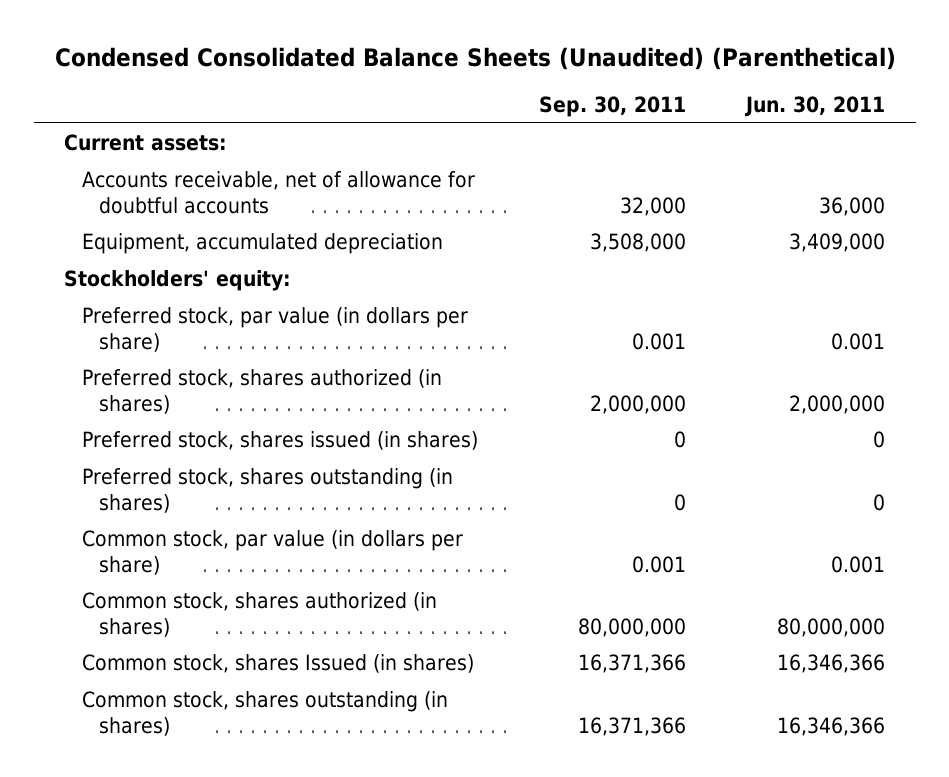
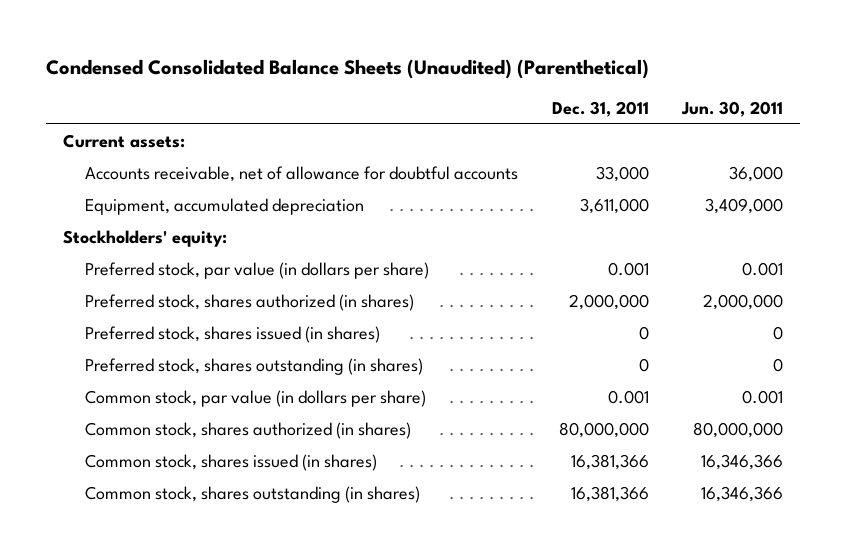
- | Sep. 30, 2011 | Jun. 30, 2011
+ | Dec. 31, 2011 | Jun. 30, 2011
- Common stock, shares Issued (in shares) | 16,371,366 | 16,346,366
+ Common stock, shares issued (in shares) | 16,381,366 | 16,346,366

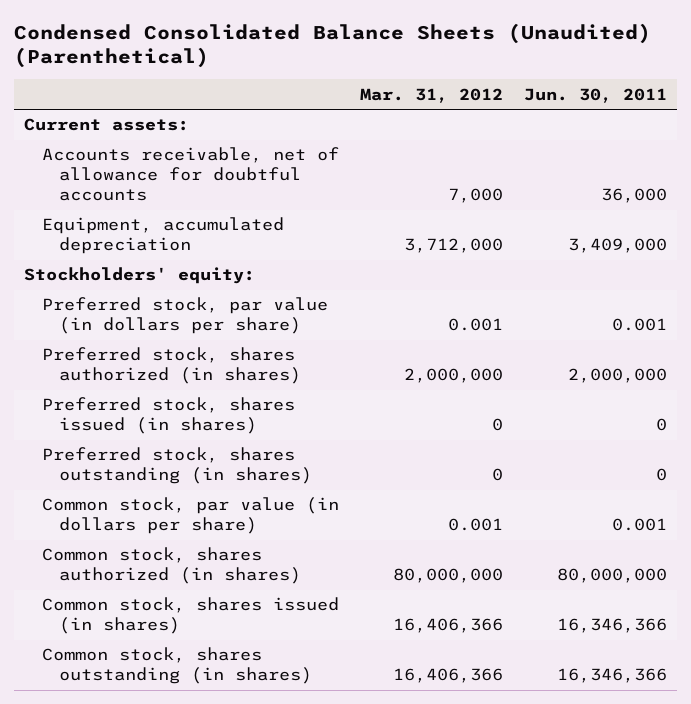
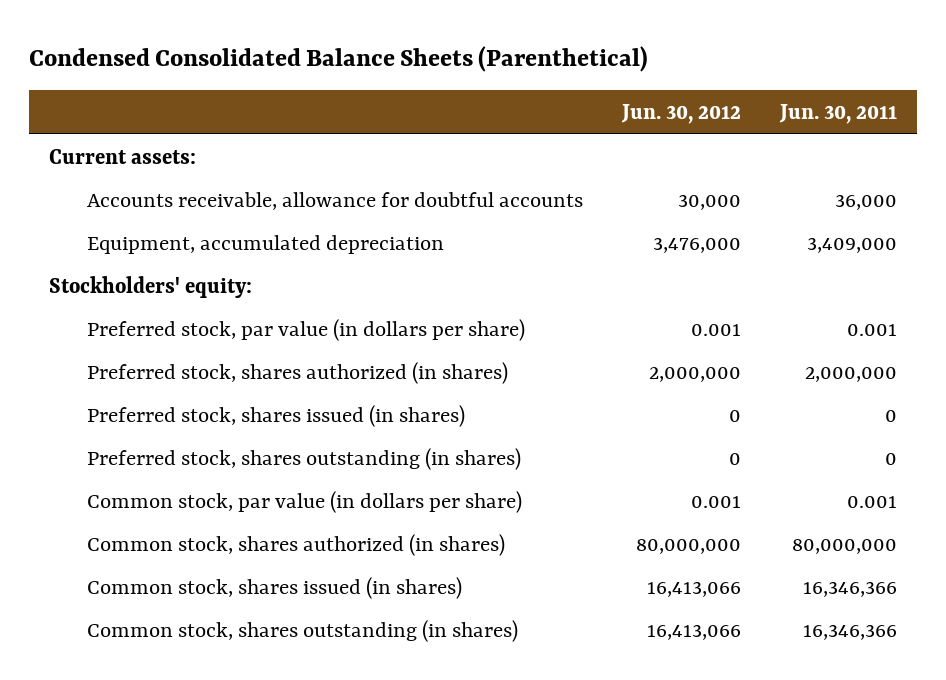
- Condensed Consolidated Balance Sheets (Unaudited) (Parenthetical)
+ Condensed Consolidated Balance Sheets (Parenthetical)
- | Mar. 31, 2012 | Jun. 30, 2011
+ | Jun. 30, 2012 | Jun. 30, 2011
- Accounts receivable, net of allowance for doubtful accounts | 7,000 | 36,000
+ Accounts receivable, allowance for doubtful accounts | 30,000 | 36,000

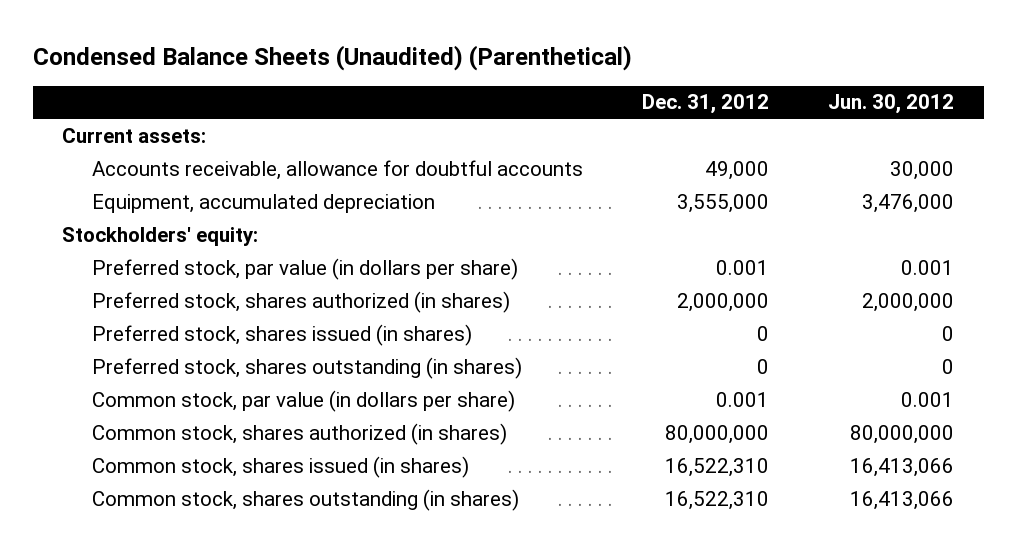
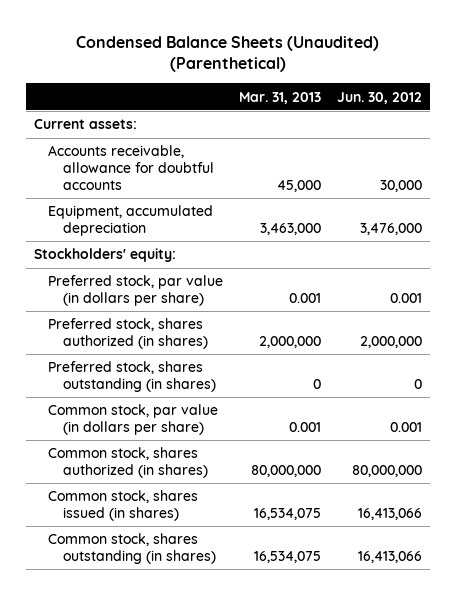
- | Dec. 31, 2012 | Jun. 30, 2012
+ | Mar. 31, 2013 | Jun. 30, 2012
- Preferred stock, shares issued (in shares) | 0 | 0

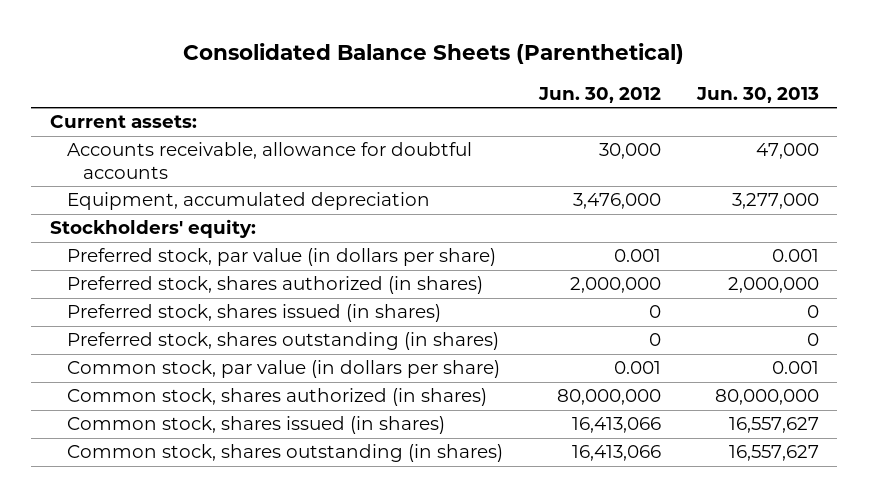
- Condensed Balance Sheets (Unaudited) (Parenthetical)
+ Consolidated Balance Sheets (Parenthetical)
- | Mar. 31, 2013 | Jun. 30, 2012
+ | Jun. 30, 2012 | Jun. 30, 2013
+ Preferred stock, shares issued (in shares) | 0 | 0

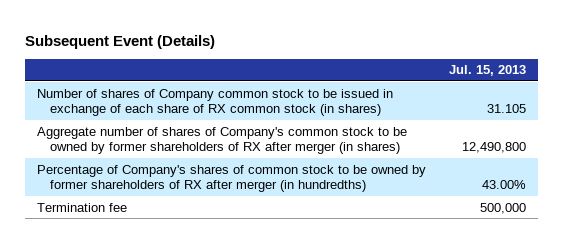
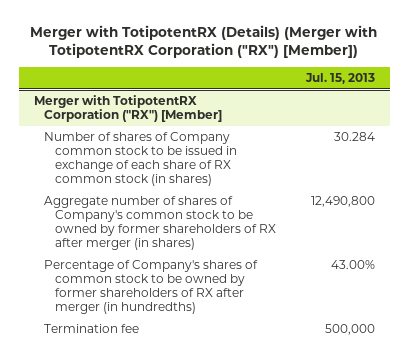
- Subsequent Event (Details)
+ Merger with TotipotentRX (Details) (Merger with TotipotentRX Corporation ("RX") [Member])
- Number of shares of Company common stock to be issued in exchange of each share of RX common stock (in shares) | 31.105
+ Merger with TotipotentRX Corporation ("RX") [Member]
+ Number of shares of Company common stock to be issued in exchange of each share of RX common stock (in shares) | 30.284

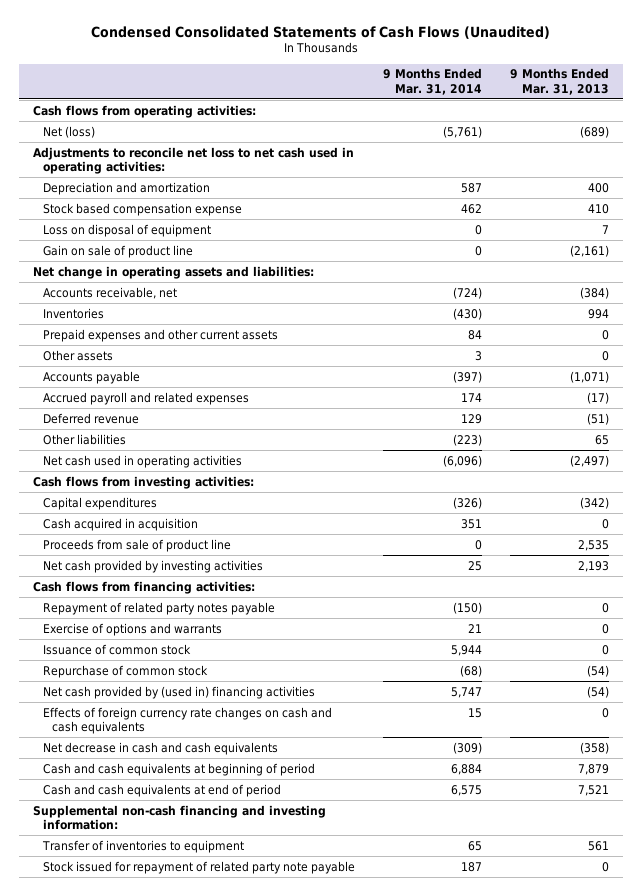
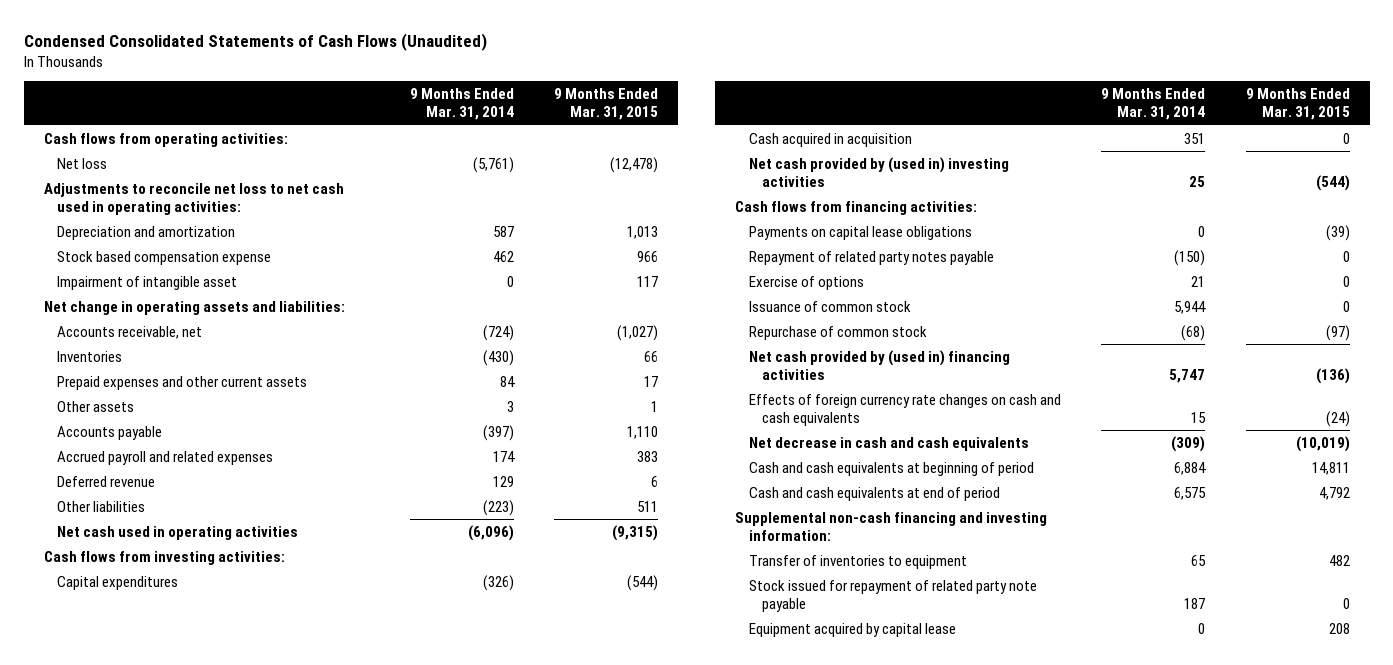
- | 9 Months Ended Mar. 31, 2014 | 9 Months Ended Mar. 31, 2013
+ | 9 Months Ended Mar. 31, 2014 | 9 Months Ended Mar. 31, 2015
- Net (loss) | (5,761) | (689)
+ Net loss | (5,761) | (12,478)
- Loss on disposal of equipment | 0 | 7
- Gain on sale of product line | 0 | (2,161)
+ Impairment of intangible asset | 0 | 117
- Proceeds from sale of product line | 0 | 2,535
- Net cash provided by investing activities | 25 | 2,193
+ Net cash provided by (used in) investing activities | 25 | (544)
+ Payments on capital lease obligations | 0 | (39)
- Exercise of options and warrants | 21 | 0
+ Exercise of options | 21 | 0
+ Equipment acquired by capital lease | 0 | 208

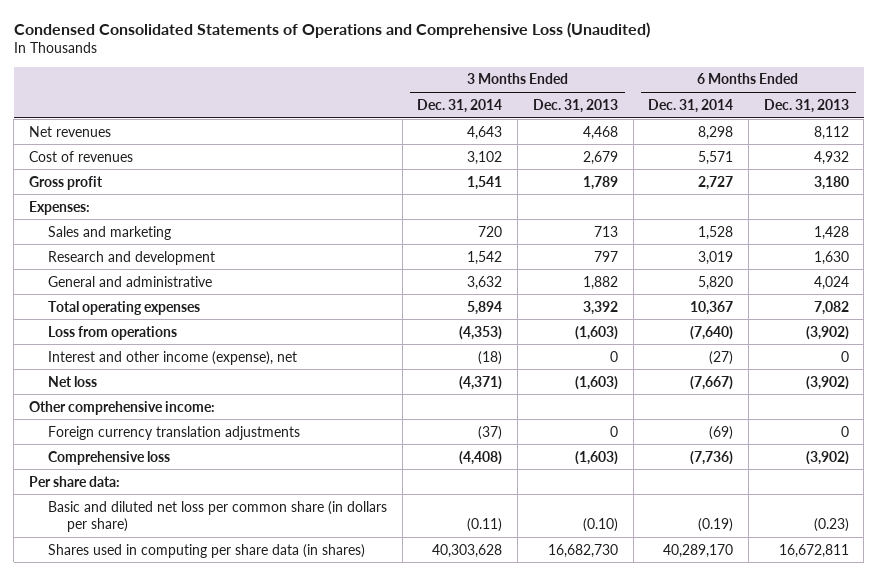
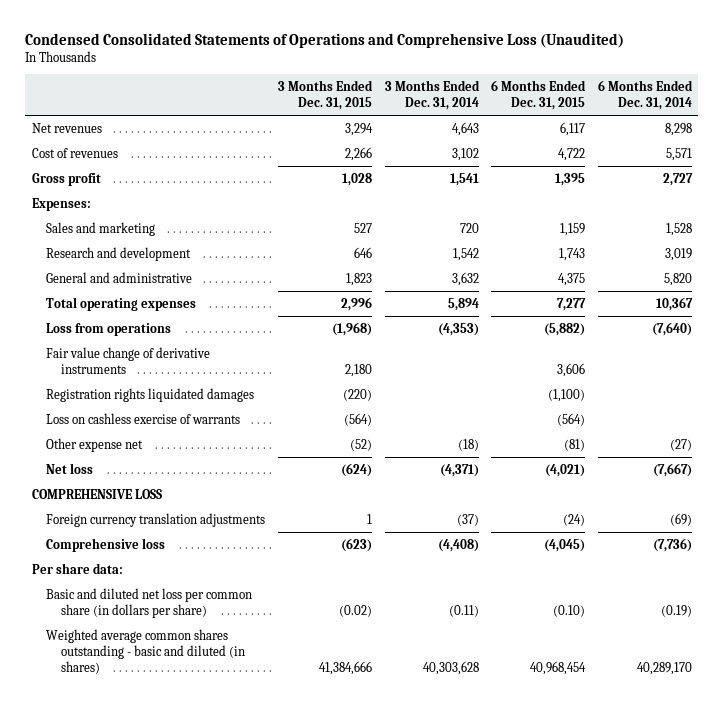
- | 3 Months Ended Dec. 31, 2014 | 3 Months Ended Dec. 31, 2013 | 6 Months Ended Dec. 31, 2014 | 6 Months Ended Dec. 31, 2013
+ | 3 Months Ended Dec. 31, 2015 | 3 Months Ended Dec. 31, 2014 | 6 Months Ended Dec. 31, 2015 | 6 Months Ended Dec. 31, 2014
- Interest and other income (expense), net | (18) | 0 | (27) | 0
+ Fair value change of derivative instruments | 2,180 | | 3,606 |
+ Registration rights liquidated damages | (220) | | (1,100) |
+ Loss on cashless exercise of warrants | (564) | | (564) |
+ Other expense net | (52) | (18) | (81) | (27)
- Other comprehensive income:
+ COMPREHENSIVE LOSS
- Shares used in computing per share data (in shares) | 40,303,628 | 16,682,730 | 40,289,170 | 16,672,811
+ Weighted average common shares outstanding - basic and diluted (in shares) | 41,384,666 | 40,303,628 | 40,968,454 | 40,289,170

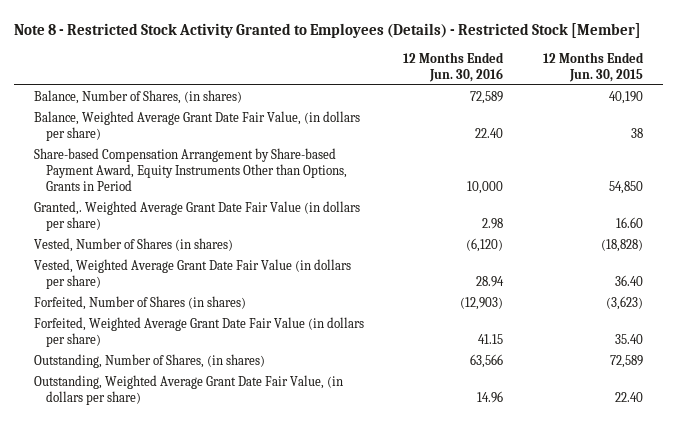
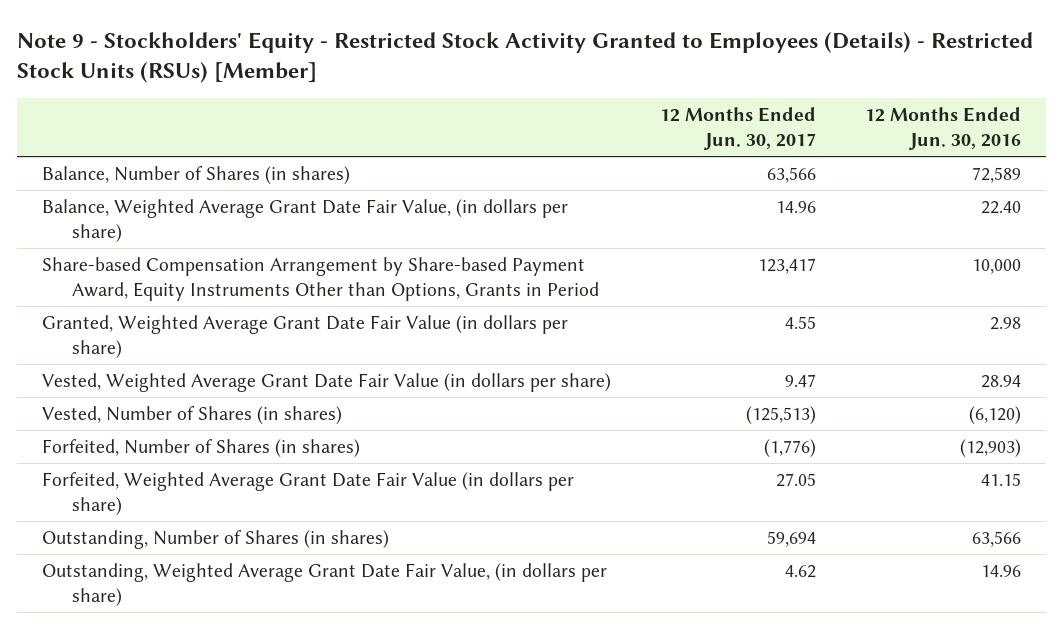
- Note 8 - Restricted Stock Activity Granted to Employees (Details) - Restricted Stock [Member]
+ Note 9 - Stockholders' Equity - Restricted Stock Activity Granted to Employees (Details) - Restricted Stock Units (RSUs) [Member]
- | 12 Months Ended Jun. 30, 2016 | 12 Months Ended Jun. 30, 2015
+ | 12 Months Ended Jun. 30, 2017 | 12 Months Ended Jun. 30, 2016
- Balance, Number of Shares, (in shares) | 72,589 | 40,190
+ Balance, Number of Shares (in shares) | 63,566 | 72,589
- Granted,. Weighted Average Grant Date Fair Value (in dollars per share) | 2.98 | 16.60
+ Granted, Weighted Average Grant Date Fair Value (in dollars per share) | 4.55 | 2.98
moved down: Vested, Number of Shares (in shares) | (125,513) | (6,120)
- Outstanding, Number of Shares, (in shares) | 63,566 | 72,589
+ Outstanding, Number of Shares (in shares) | 59,694 | 63,566

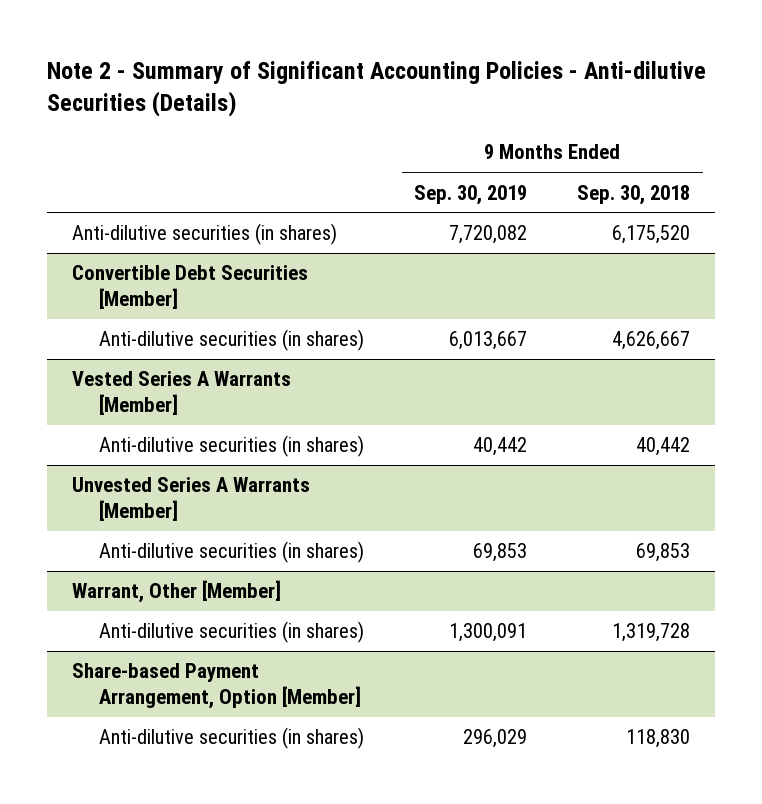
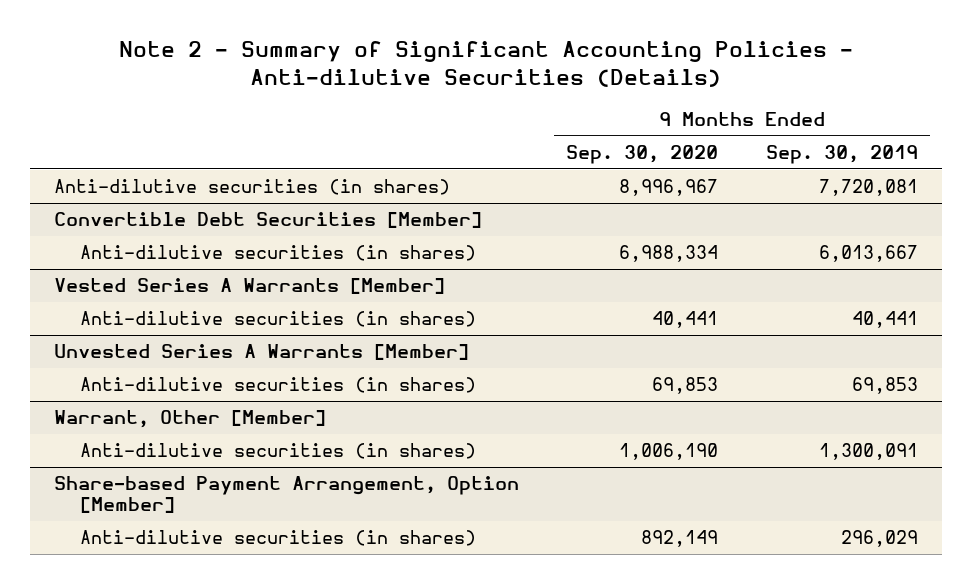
- | 9 Months Ended Sep. 30, 2019 | 9 Months Ended Sep. 30, 2018
+ | 9 Months Ended Sep. 30, 2020 | 9 Months Ended Sep. 30, 2019
- Anti-dilutive securities (in shares) | 7,720,082 | 6,175,520
+ Anti-dilutive securities (in shares) | 8,996,967 | 7,720,081
@ Vested Series A Warrants [Member]
- Anti-dilutive securities (in shares) | 40,442 | 40,442
+ Anti-dilutive securities (in shares) | 40,441 | 40,441

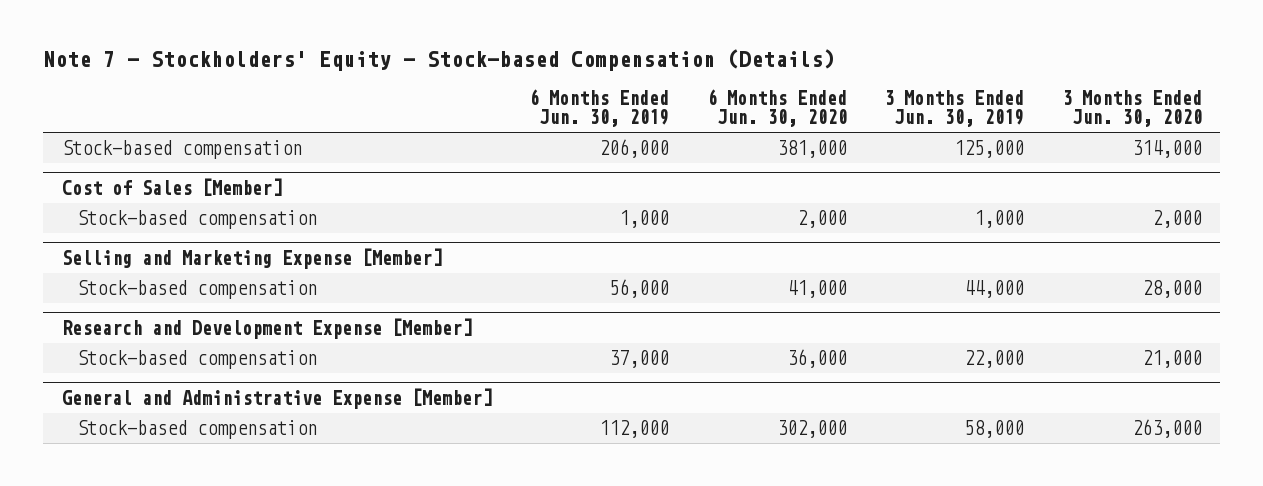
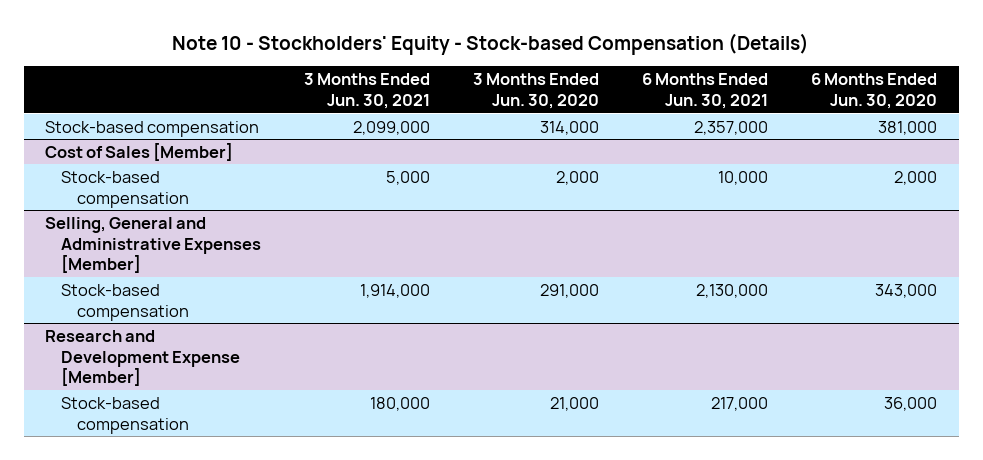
- Note 7 - Stockholders' Equity - Stock-based Compensation (Details)
+ Note 10 - Stockholders' Equity - Stock-based Compensation (Details)
- | 6 Months Ended Jun. 30, 2019 | 6 Months Ended Jun. 30, 2020 | 3 Months Ended Jun. 30, 2019 | 3 Months Ended Jun. 30, 2020
+ | 3 Months Ended Jun. 30, 2021 | 3 Months Ended Jun. 30, 2020 | 6 Months Ended Jun. 30, 2021 | 6 Months Ended Jun. 30, 2020
- Selling and Marketing Expense [Member]
- Stock-based compensation | 56,000 | 41,000 | 44,000 | 28,000
+ Selling, General and Administrative Expenses [Member]
+ Stock-based compensation | 1,914,000 | 291,000 | 2,130,000 | 343,000
- General and Administrative Expense [Member]
- Stock-based compensation | 112,000 | 302,000 | 58,000 | 263,000

